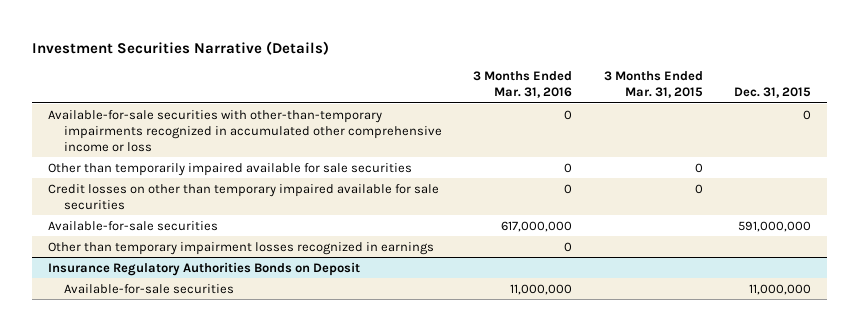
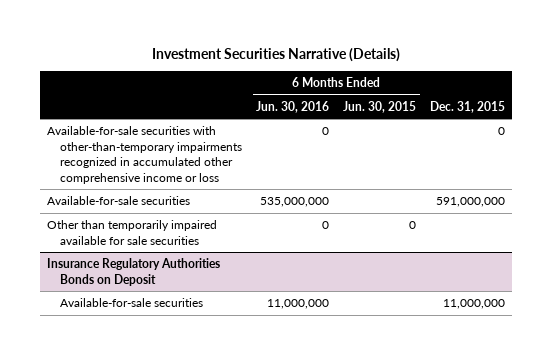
- | 3 Months Ended Mar. 31, 2016 | 3 Months Ended Mar. 31, 2015 | Dec. 31, 2015
+ | 6 Months Ended Jun. 30, 2016 | 6 Months Ended Jun. 30, 2015 | Dec. 31, 2015
- Credit losses on other than temporary impaired available for sale securities | 0 | 0 |
- Other than temporary impairment losses recognized in earnings | 0 | |
moved down: Other than temporarily impaired available for sale securities | 0 | 0 |

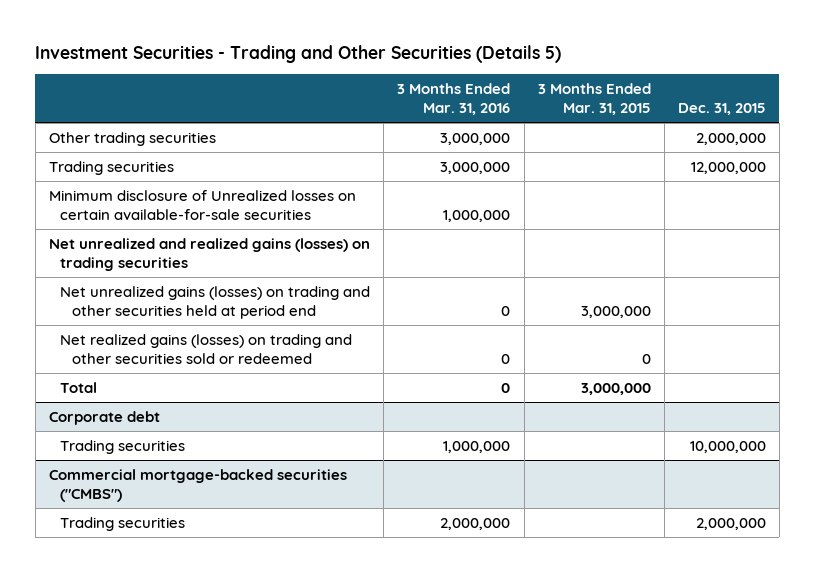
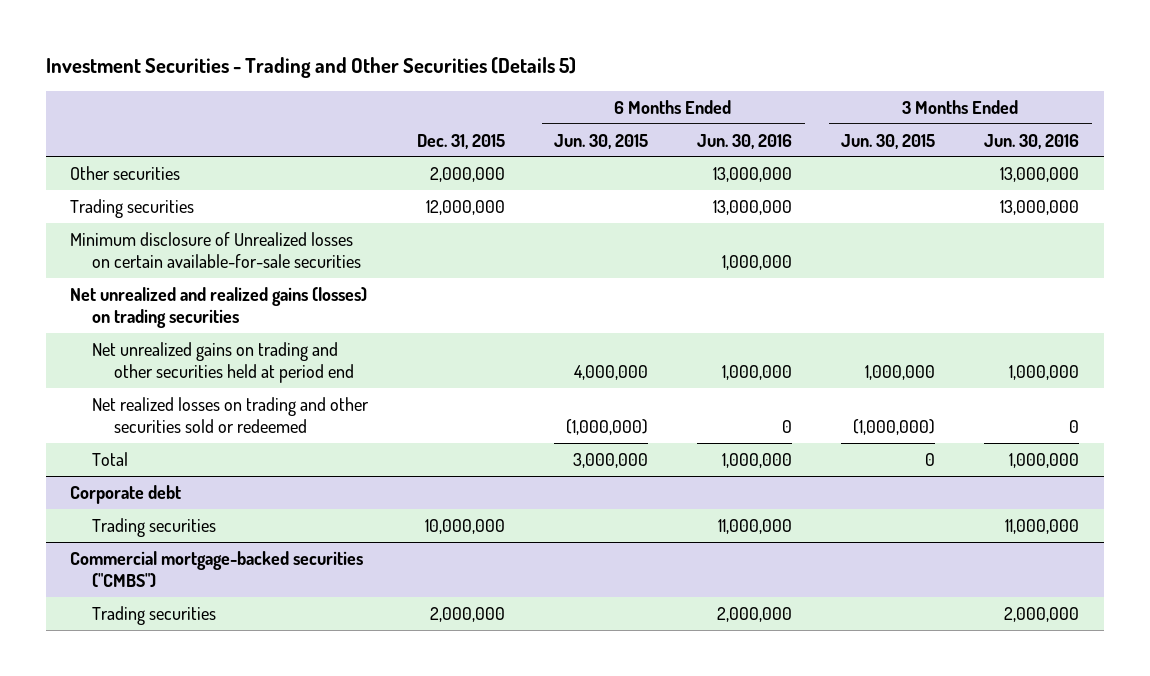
- | 3 Months Ended Mar. 31, 2016 | 3 Months Ended Mar. 31, 2015 | Dec. 31, 2015
+ | Dec. 31, 2015 | 6 Months Ended Jun. 30, 2015 | 6 Months Ended Jun. 30, 2016 | 3 Months Ended Jun. 30, 2015 | 3 Months Ended Jun. 30, 2016
- Other trading securities | 3,000,000 | | 2,000,000
+ Other securities | 2,000,000 | | 13,000,000 | | 13,000,000
- Net unrealized gains (losses) on trading and other securities held at period end | 0 | 3,000,000 |
- Net realized gains (losses) on trading and other securities sold or redeemed | 0 | 0 |
+ Net unrealized gains on trading and other securities held at period end | | 4,000,000 | 1,000,000 | 1,000,000 | 1,000,000
+ Net realized losses on trading and other securities sold or redeemed | | (1,000,000) | 0 | (1,000,000) | 0

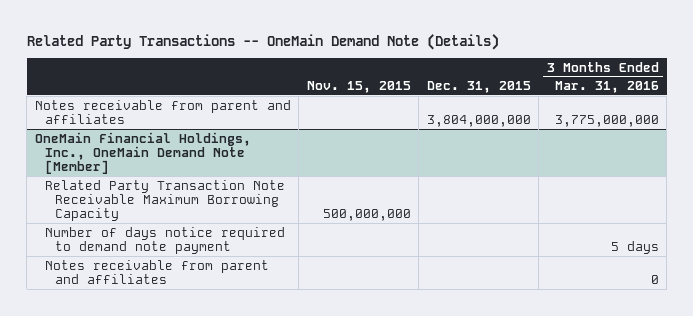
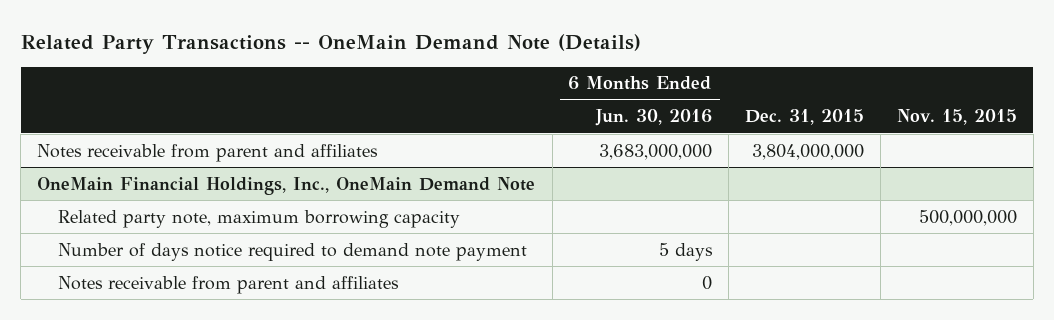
- | Nov. 15, 2015 | Dec. 31, 2015 | 3 Months Ended Mar. 31, 2016
+ | 6 Months Ended Jun. 30, 2016 | Dec. 31, 2015 | Nov. 15, 2015
- OneMain Financial Holdings, Inc., OneMain Demand Note [Member]
- Related Party Transaction Note Receivable Maximum Borrowing Capacity | 500,000,000 | |
+ OneMain Financial Holdings, Inc., OneMain Demand Note
+ Related party note, maximum borrowing capacity | | | 500,000,000

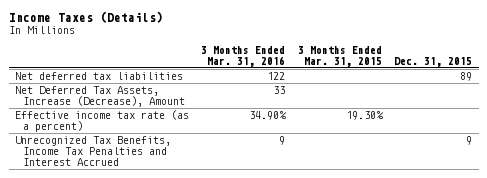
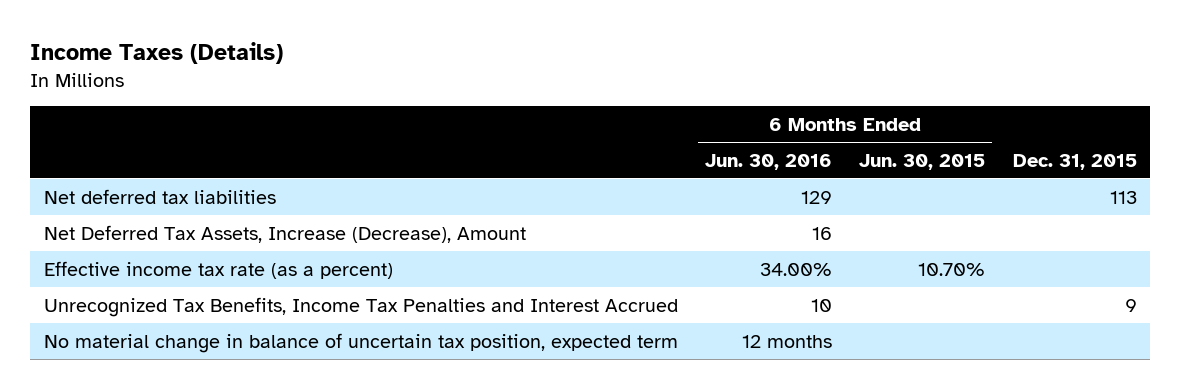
- | 3 Months Ended Mar. 31, 2016 | 3 Months Ended Mar. 31, 2015 | Dec. 31, 2015
+ | 6 Months Ended Jun. 30, 2016 | 6 Months Ended Jun. 30, 2015 | Dec. 31, 2015
- Net deferred tax liabilities | 122 | | 89
+ Net deferred tax liabilities | 129 | | 113
+ No material change in balance of uncertain tax position, expected term | 12 months | |

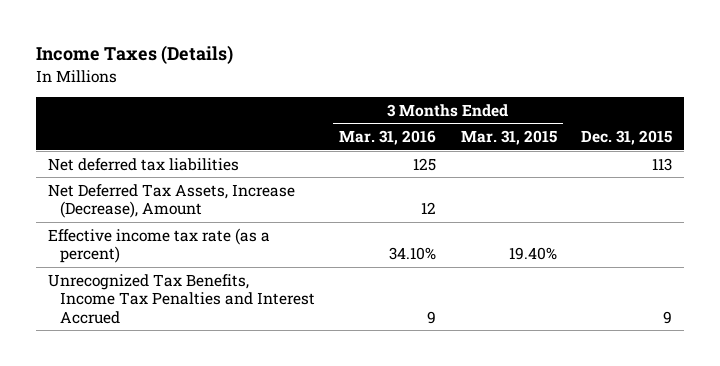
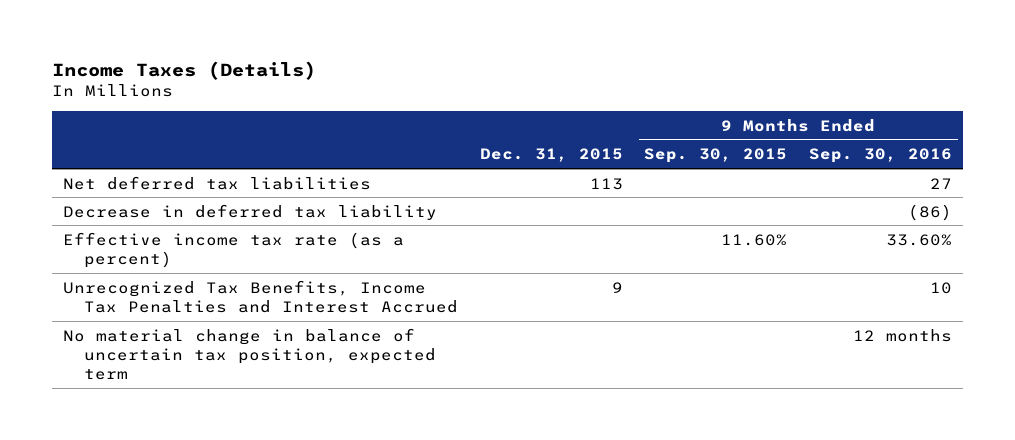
- | 3 Months Ended Mar. 31, 2016 | 3 Months Ended Mar. 31, 2015 | Dec. 31, 2015
+ | Dec. 31, 2015 | 9 Months Ended Sep. 30, 2015 | 9 Months Ended Sep. 30, 2016
- Net Deferred Tax Assets, Increase (Decrease), Amount | 12 | |
+ Decrease in deferred tax liability | | | (86)
+ No material change in balance of uncertain tax position, expected term | | | 12 months

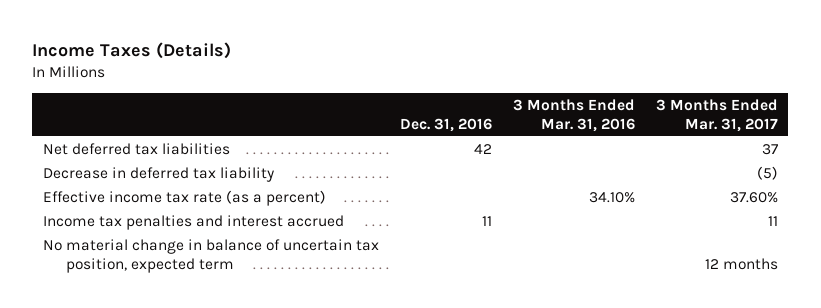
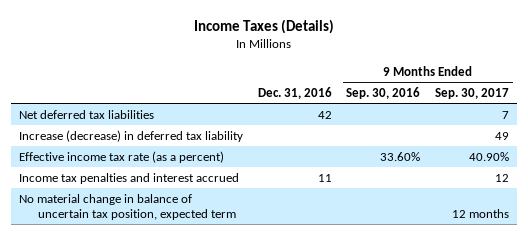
- | Dec. 31, 2016 | 3 Months Ended Mar. 31, 2016 | 3 Months Ended Mar. 31, 2017
+ | Dec. 31, 2016 | 9 Months Ended Sep. 30, 2016 | 9 Months Ended Sep. 30, 2017
- Decrease in deferred tax liability | | | (5)
+ Increase (decrease) in deferred tax liability | | | 49

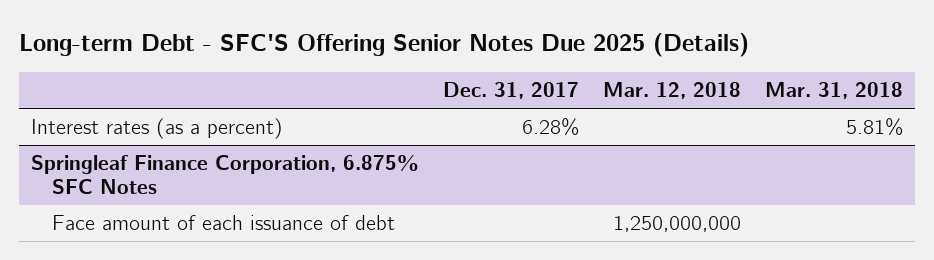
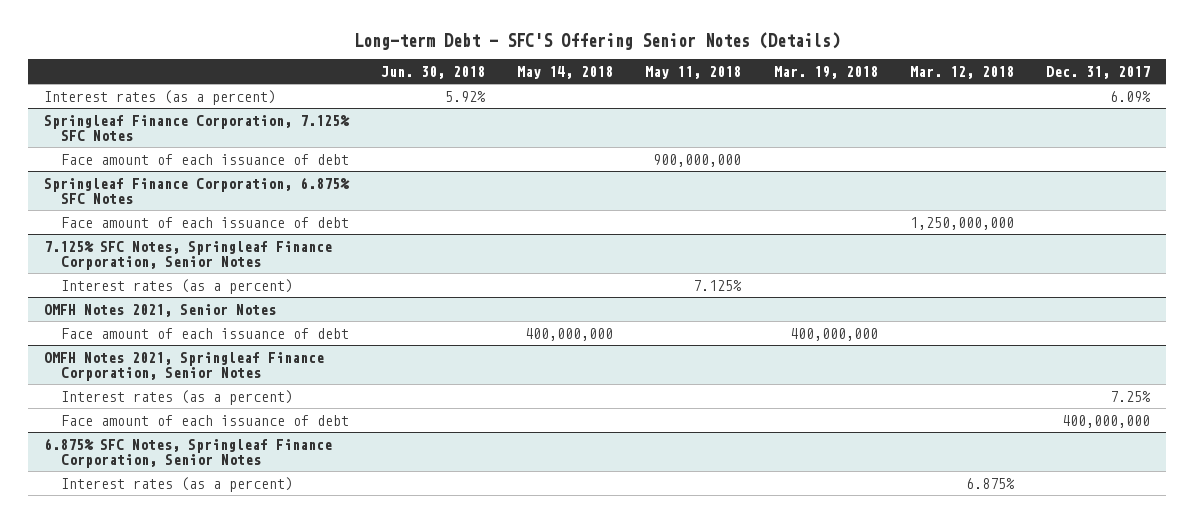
- Long-term Debt - SFC'S Offering Senior Notes Due 2025 (Details)
+ Long-term Debt - SFC'S Offering Senior Notes (Details)
- | Dec. 31, 2017 | Mar. 12, 2018 | Mar. 31, 2018
+ | Jun. 30, 2018 | May 14, 2018 | May 11, 2018 | Mar. 19, 2018 | Mar. 12, 2018 | Dec. 31, 2017
- Interest rates (as a percent) | 6.28% | | 5.81%
+ Interest rates (as a percent) | 5.92% | | | | | 6.09%
+ Springleaf Finance Corporation, 7.125% SFC Notes
+ Face amount of each issuance of debt | | | 900,000,000 | | |
+ 7.125% SFC Notes, Springleaf Finance Corporation, Senior Notes
+ Interest rates (as a percent) | | | 7.125% | | |
+ OMFH Notes 2021, Senior Notes
+ Face amount of each issuance of debt | | 400,000,000 | | 400,000,000 | |
+ OMFH Notes 2021, Springleaf Finance Corporation, Senior Notes
+ Interest rates (as a percent) | | | | | | 7.25%
+ Face amount of each issuance of debt | | | | | | 400,000,000
+ 6.875% SFC Notes, Springleaf Finance Corporation, Senior Notes
+ Interest rates (as a percent) | | | | | 6.875% |

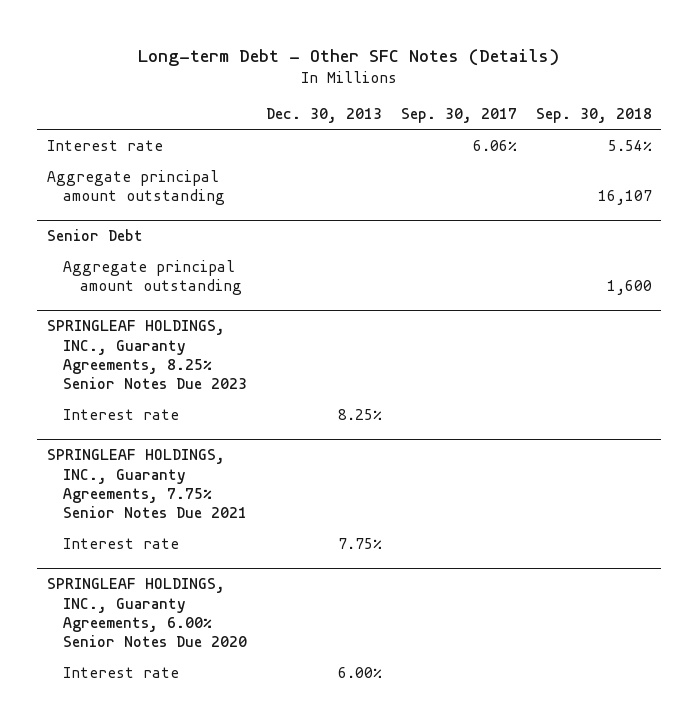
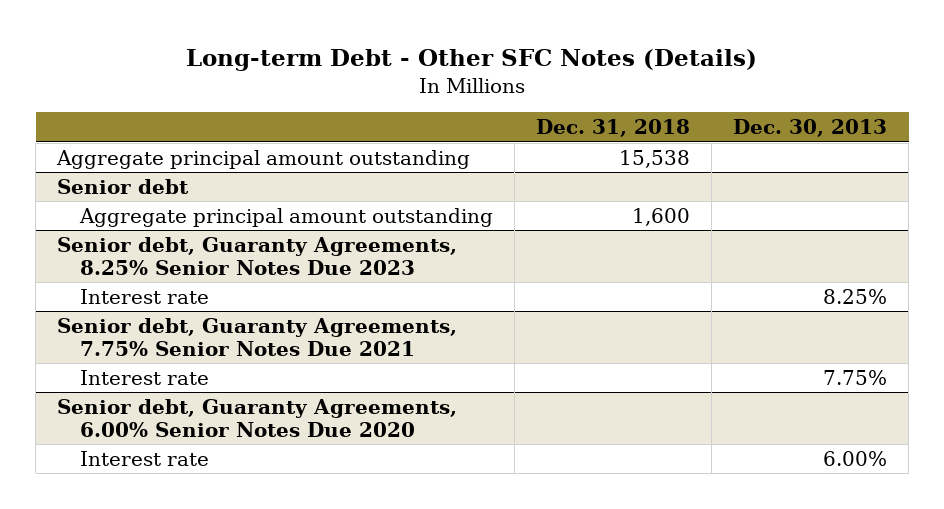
- | Dec. 30, 2013 | Sep. 30, 2017 | Sep. 30, 2018
+ | Dec. 31, 2018 | Dec. 30, 2013
- Interest rate | | 6.06% | 5.54%
- Senior Debt
+ Senior debt
- SPRINGLEAF HOLDINGS, INC., Guaranty Agreements, 8.25% Senior Notes Due 2023
+ Senior debt, Guaranty Agreements, 8.25% Senior Notes Due 2023
- SPRINGLEAF HOLDINGS, INC., Guaranty Agreements, 7.75% Senior Notes Due 2021
+ Senior debt, Guaranty Agreements, 7.75% Senior Notes Due 2021
- SPRINGLEAF HOLDINGS, INC., Guaranty Agreements, 6.00% Senior Notes Due 2020
+ Senior debt, Guaranty Agreements, 6.00% Senior Notes Due 2020

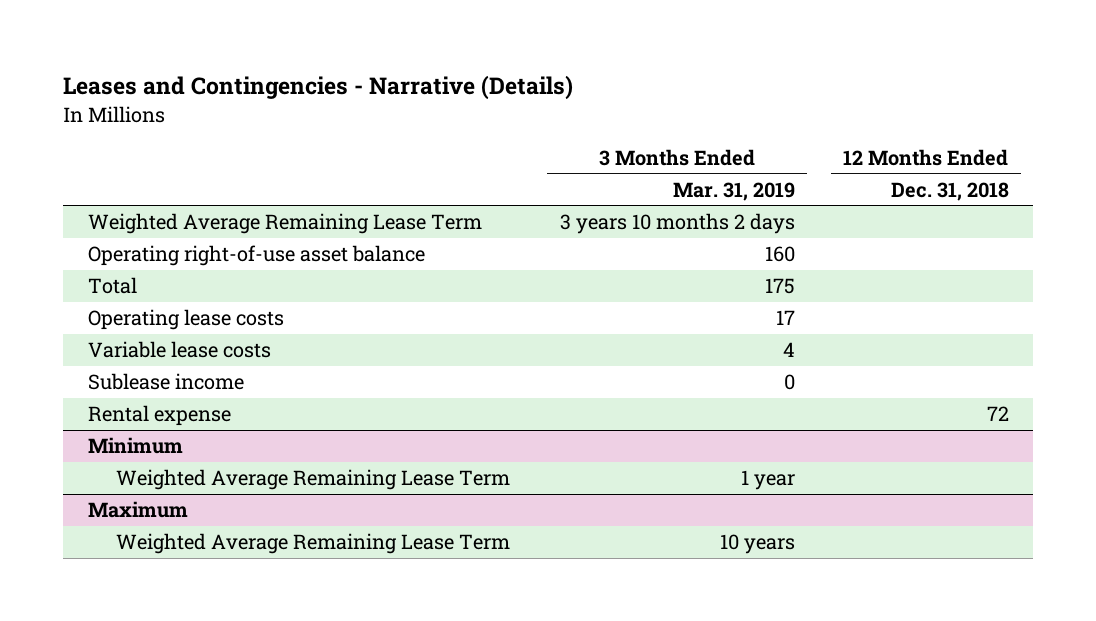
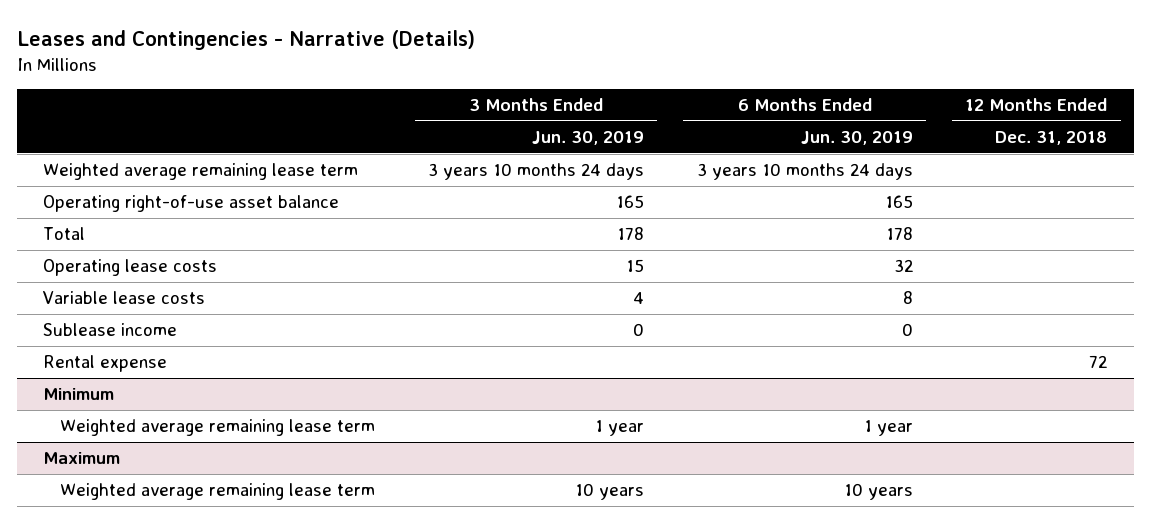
- | 3 Months Ended Mar. 31, 2019 | 12 Months Ended Dec. 31, 2018
+ | 3 Months Ended Jun. 30, 2019 | 6 Months Ended Jun. 30, 2019 | 12 Months Ended Dec. 31, 2018
- Weighted Average Remaining Lease Term | 3 years 10 months 2 days |
+ Weighted average remaining lease term | 3 years 10 months 24 days | 3 years 10 months 24 days |
@ Minimum
- Weighted Average Remaining Lease Term | 1 year |
+ Weighted average remaining lease term | 1 year | 1 year |
@ Maximum
- Weighted Average Remaining Lease Term | 10 years |
+ Weighted average remaining lease term | 10 years | 10 years |

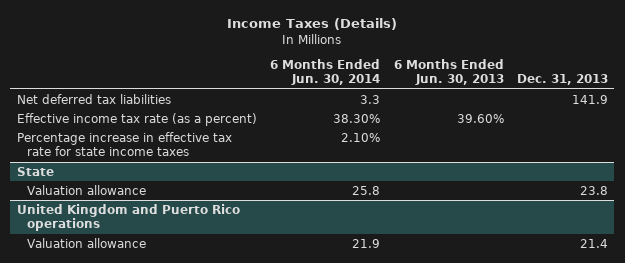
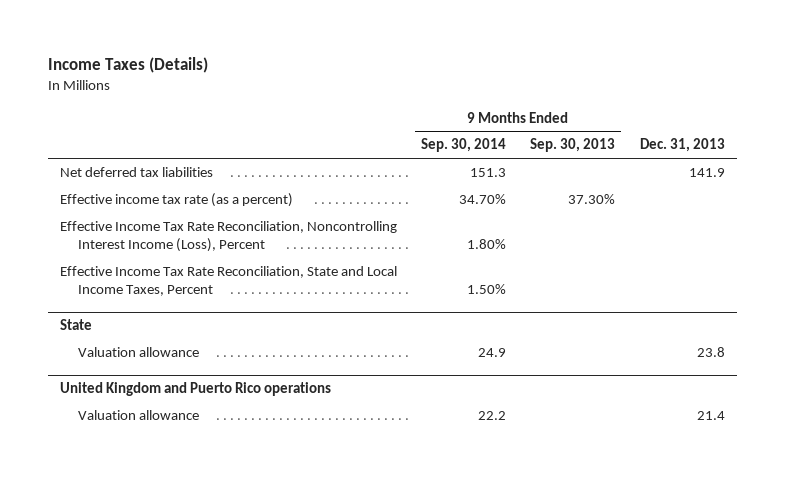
- | 6 Months Ended Jun. 30, 2014 | 6 Months Ended Jun. 30, 2013 | Dec. 31, 2013
+ | 9 Months Ended Sep. 30, 2014 | 9 Months Ended Sep. 30, 2013 | Dec. 31, 2013
- Percentage increase in effective tax rate for state income taxes | 2.10% | |
+ Effective Income Tax Rate Reconciliation, Noncontrolling Interest Income (Loss), Percent | 1.80% | |
+ Effective Income Tax Rate Reconciliation, State and Local Income Taxes, Percent | 1.50% | |

